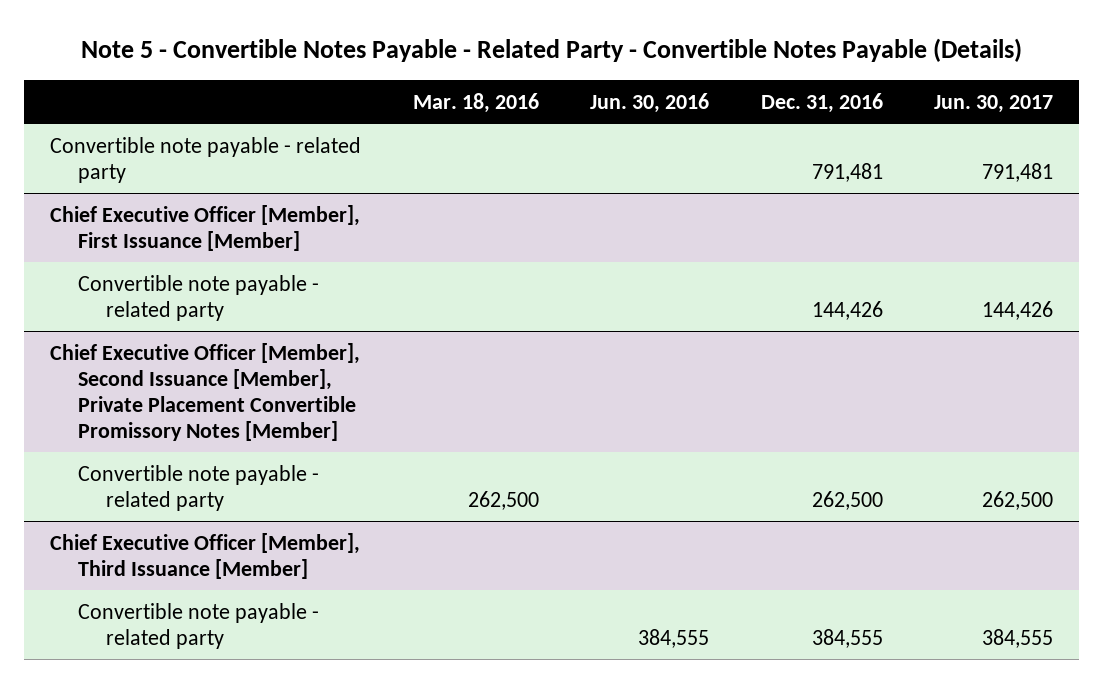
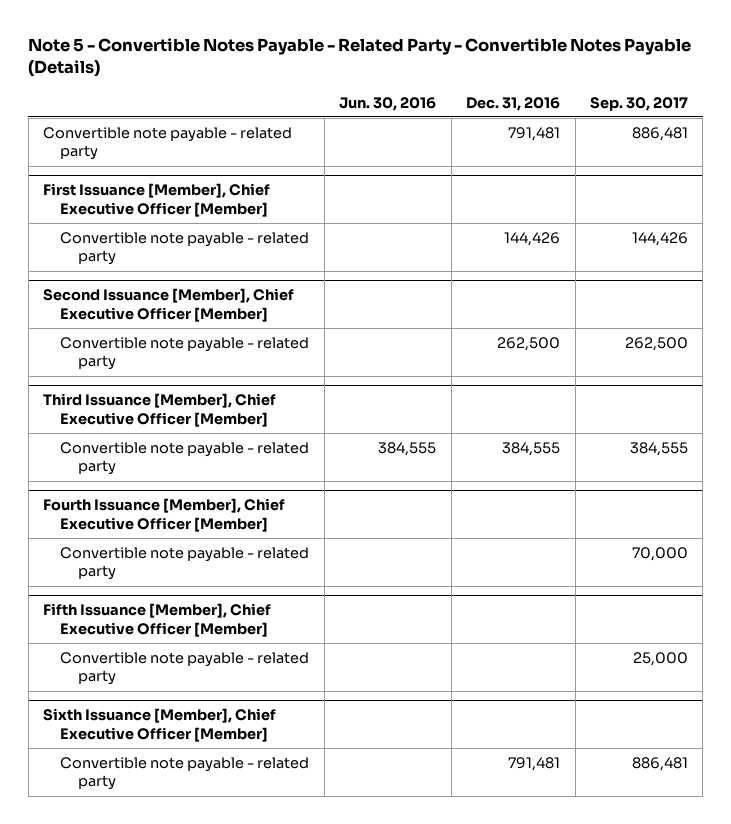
- | Mar. 18, 2016 | Jun. 30, 2016 | Dec. 31, 2016 | Jun. 30, 2017
+ | Jun. 30, 2016 | Dec. 31, 2016 | Sep. 30, 2017
- Chief Executive Officer [Member], First Issuance [Member]
+ First Issuance [Member], Chief Executive Officer [Member]
- Chief Executive Officer [Member], Second Issuance [Member], Private Placement Convertible Promissory Notes [Member]
+ Second Issuance [Member], Chief Executive Officer [Member]
- Chief Executive Officer [Member], Third Issuance [Member]
+ Third Issuance [Member], Chief Executive Officer [Member]
+ Fourth Issuance [Member], Chief Executive Officer [Member]
+ Convertible note payable - related party | | | 70,000
+ Fifth Issuance [Member], Chief Executive Officer [Member]
+ Convertible note payable - related party | | | 25,000
+ Sixth Issuance [Member], Chief Executive Officer [Member]
+ Convertible note payable - related party | | 791,481 | 886,481

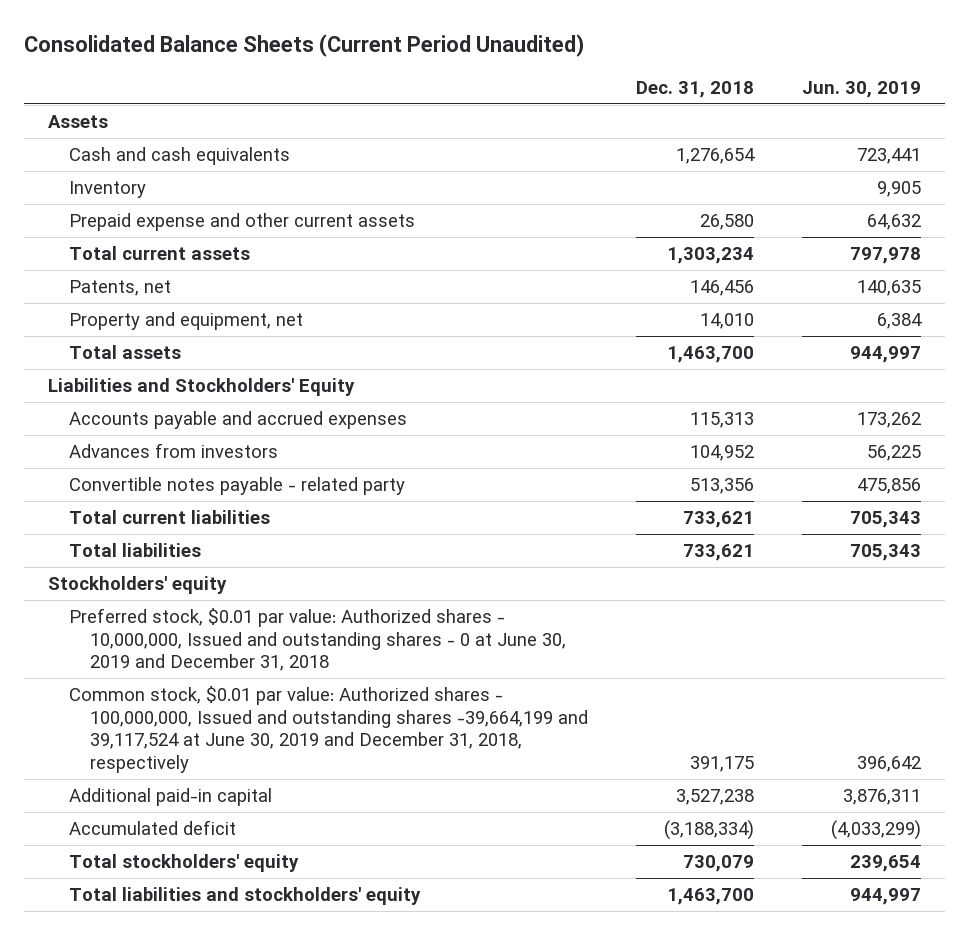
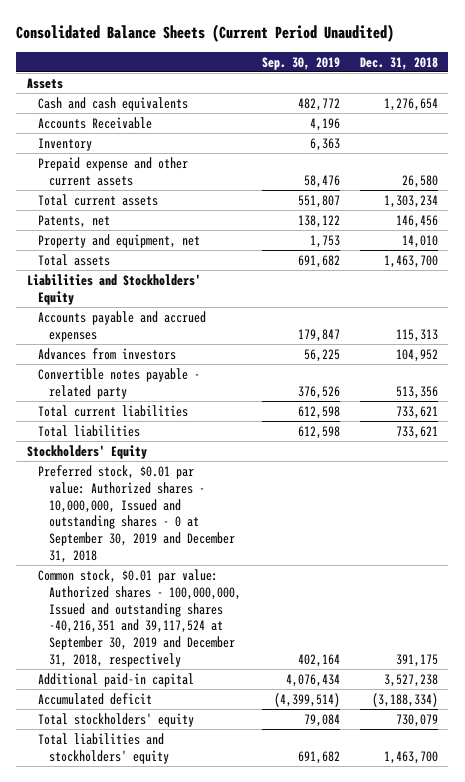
- | Dec. 31, 2018 | Jun. 30, 2019
+ | Sep. 30, 2019 | Dec. 31, 2018
+ Accounts Receivable | 4,196 |
- Stockholders' equity
- Preferred stock, $0.01 par value: Authorized shares - 10,000,000, Issued and outstanding shares - 0 at June 30, 2019 and December 31, 2018
- Common stock, $0.01 par value: Authorized shares - 100,000,000, Issued and outstanding shares -39,664,199 and 39,117,524 at June 30, 2019 and December 31, 2018, respectively | 391,175 | 396,642
+ Stockholders' Equity
+ Preferred stock, $0.01 par value: Authorized shares - 10,000,000, Issued and outstanding shares - 0 at September 30, 2019 and December 31, 2018
+ Common stock, $0.01 par value: Authorized shares - 100,000,000, Issued and outstanding shares -40,216,351 and 39,117,524 at September 30, 2019 and December 31, 2018, respectively | 402,164 | 391,175

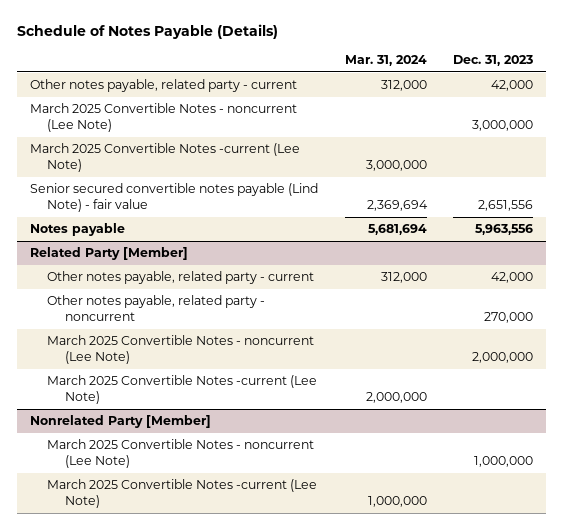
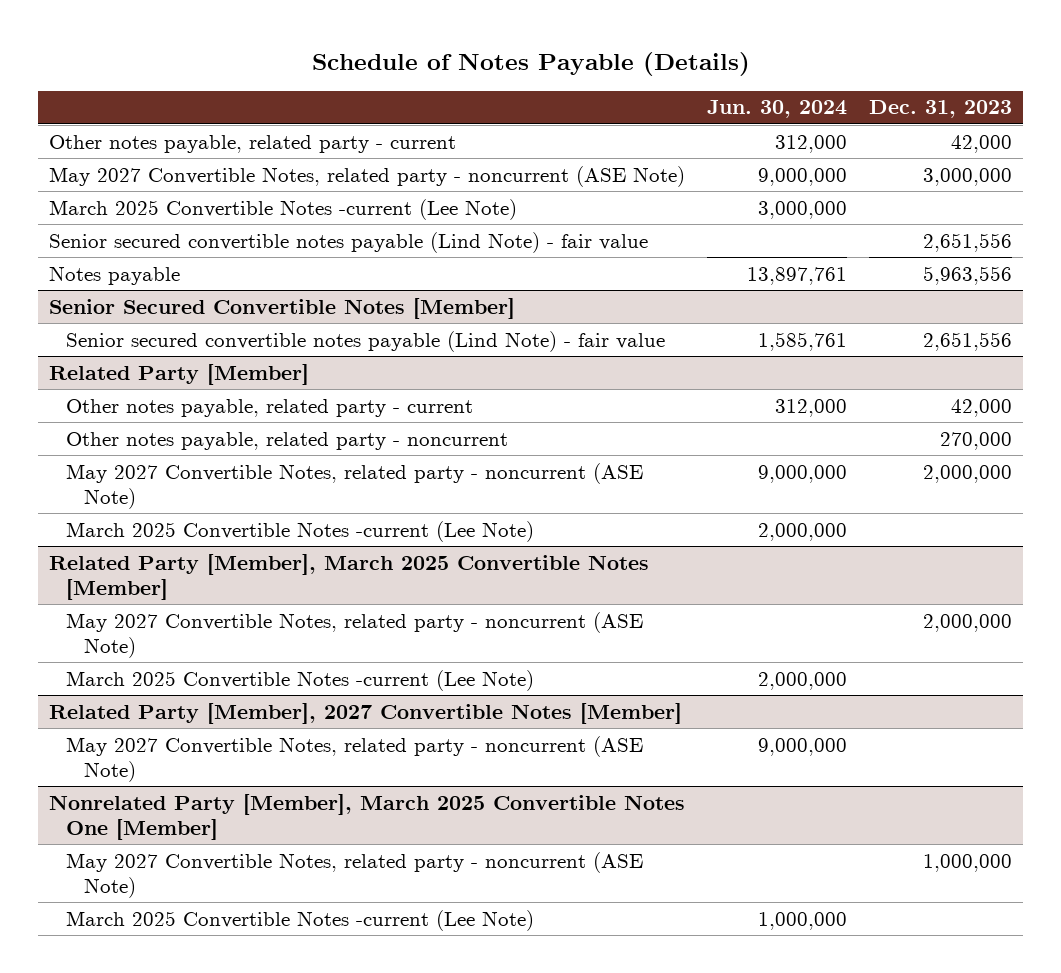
- | Mar. 31, 2024 | Dec. 31, 2023
+ | Jun. 30, 2024 | Dec. 31, 2023
- March 2025 Convertible Notes - noncurrent (Lee Note) | | 3,000,000
+ May 2027 Convertible Notes, related party - noncurrent (ASE Note) | 9,000,000 | 3,000,000
+ Senior Secured Convertible Notes [Member]
+ Senior secured convertible notes payable (Lind Note) - fair value | 1,585,761 | 2,651,556
@ Related Party [Member]
- March 2025 Convertible Notes - noncurrent (Lee Note) | | 2,000,000
+ May 2027 Convertible Notes, related party - noncurrent (ASE Note) | 9,000,000 | 2,000,000
- Nonrelated Party [Member]
- March 2025 Convertible Notes - noncurrent (Lee Note) | | 1,000,000
+ Related Party [Member], March 2025 Convertible Notes [Member]
+ May 2027 Convertible Notes, related party - noncurrent (ASE Note) | | 2,000,000
+ Related Party [Member], 2027 Convertible Notes [Member]
+ May 2027 Convertible Notes, related party - noncurrent (ASE Note) | 9,000,000 |
+ Nonrelated Party [Member], March 2025 Convertible Notes One [Member]
+ May 2027 Convertible Notes, related party - noncurrent (ASE Note) | | 1,000,000
+ March 2025 Convertible Notes -current (Lee Note) | 1,000,000 |

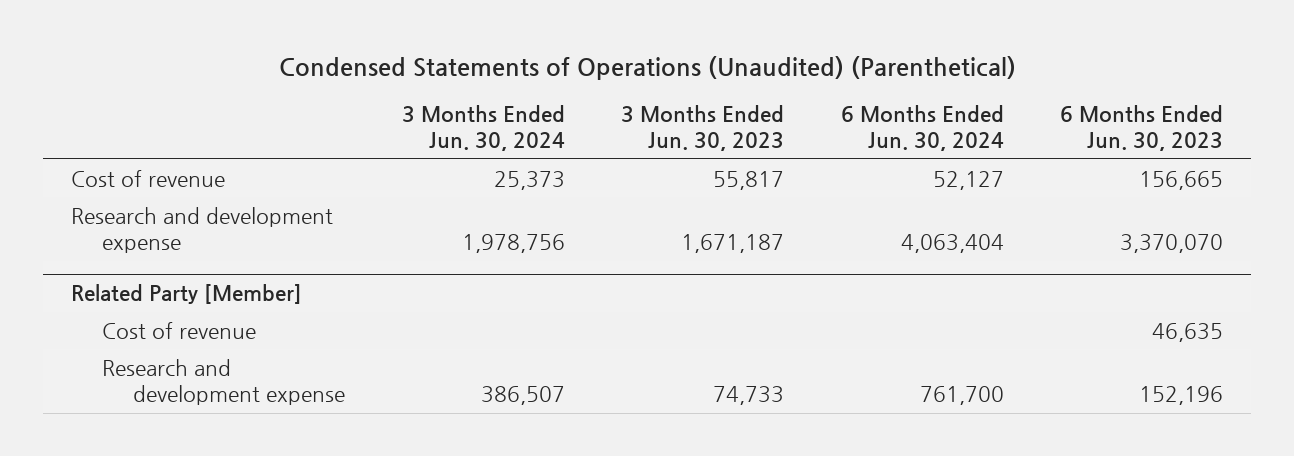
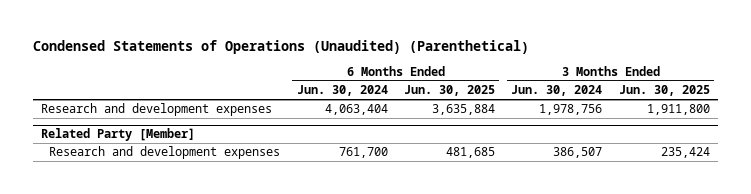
- | 3 Months Ended Jun. 30, 2024 | 3 Months Ended Jun. 30, 2023 | 6 Months Ended Jun. 30, 2024 | 6 Months Ended Jun. 30, 2023
+ | 6 Months Ended Jun. 30, 2024 | 6 Months Ended Jun. 30, 2025 | 3 Months Ended Jun. 30, 2024 | 3 Months Ended Jun. 30, 2025
- Cost of revenue | 25,373 | 55,817 | 52,127 | 156,665
- Research and development expense | 1,978,756 | 1,671,187 | 4,063,404 | 3,370,070
+ Research and development expenses | 4,063,404 | 3,635,884 | 1,978,756 | 1,911,800
@ Related Party [Member]
- Cost of revenue | | | | 46,635
- Research and development expense | 386,507 | 74,733 | 761,700 | 152,196
+ Research and development expenses | 761,700 | 481,685 | 386,507 | 235,424

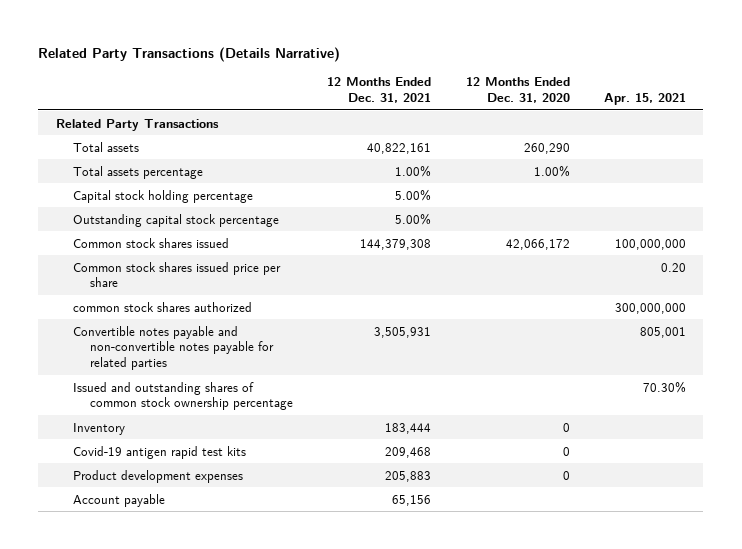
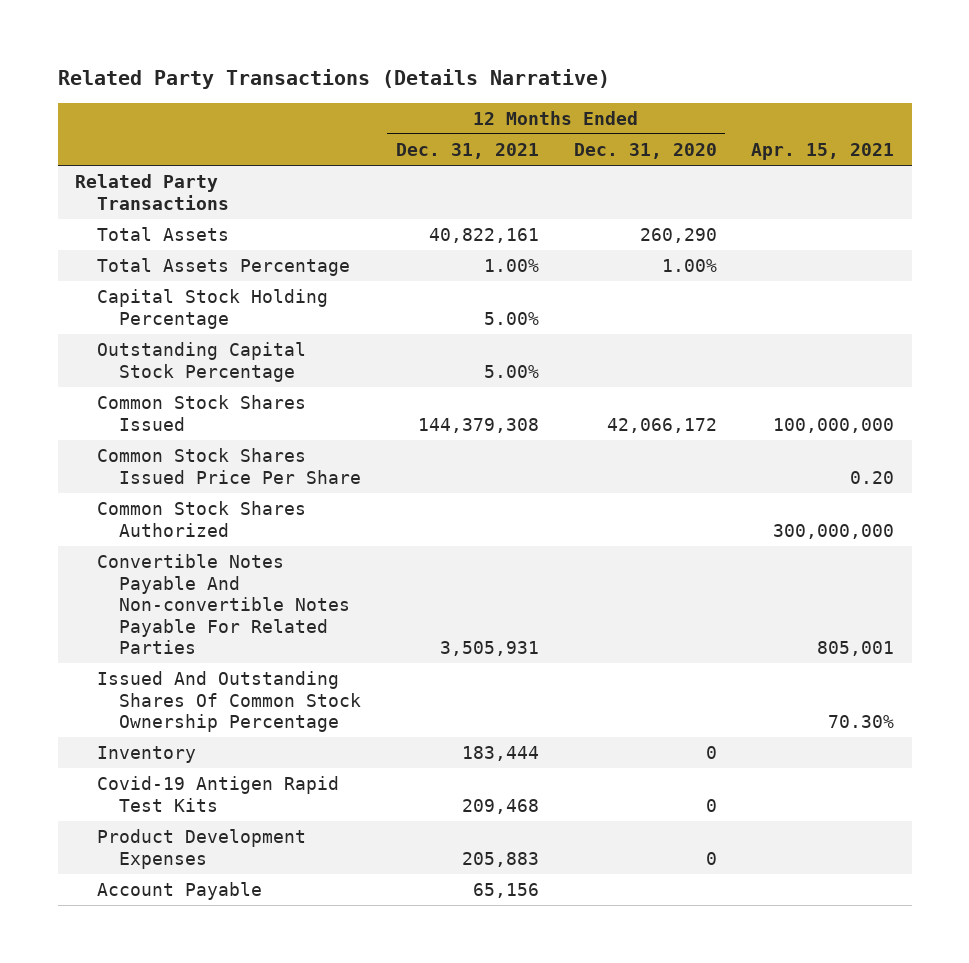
- Total assets | 40,822,161 | 260,290 |
- Total assets percentage | 1.00% | 1.00% |
- Capital stock holding percentage | 5.00% | |
- Outstanding capital stock percentage | 5.00% | |
- Common stock shares issued | 144,379,308 | 42,066,172 | 100,000,000
- Common stock shares issued price per share | | | 0.20
- common stock shares authorized | | | 300,000,000
- Convertible notes payable and non-convertible notes payable for related parties | 3,505,931 | | 805,001
- Issued and outstanding shares of common stock ownership percentage | | | 70.30%
+ Total Assets | 40,822,161 | 260,290 |
+ Total Assets Percentage | 1.00% | 1.00% |
+ Capital Stock Holding Percentage | 5.00% | |
+ Outstanding Capital Stock Percentage | 5.00% | |
+ Common Stock Shares Issued | 144,379,308 | 42,066,172 | 100,000,000
+ Common Stock Shares Issued Price Per Share | | | 0.20
+ Common Stock Shares Authorized | | | 300,000,000
+ Convertible Notes Payable And Non-convertible Notes Payable For Related Parties | 3,505,931 | | 805,001
+ Issued And Outstanding Shares Of Common Stock Ownership Percentage | | | 70.30%
- Covid-19 antigen rapid test kits | 209,468 | 0 |
- Product development expenses | 205,883 | 0 |
- Account payable | 65,156 | |
+ Covid-19 Antigen Rapid Test Kits | 209,468 | 0 |
+ Product Development Expenses | 205,883 | 0 |
+ Account Payable | 65,156 | |

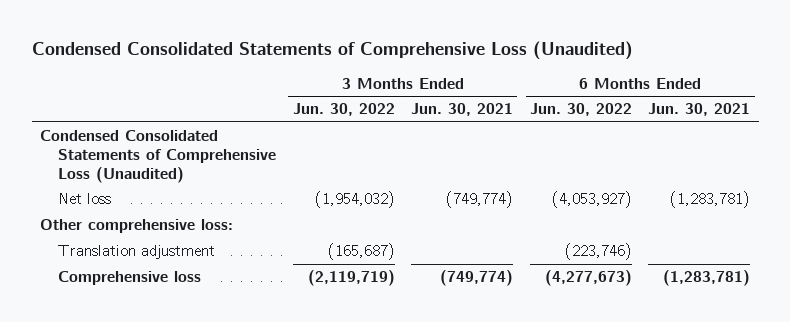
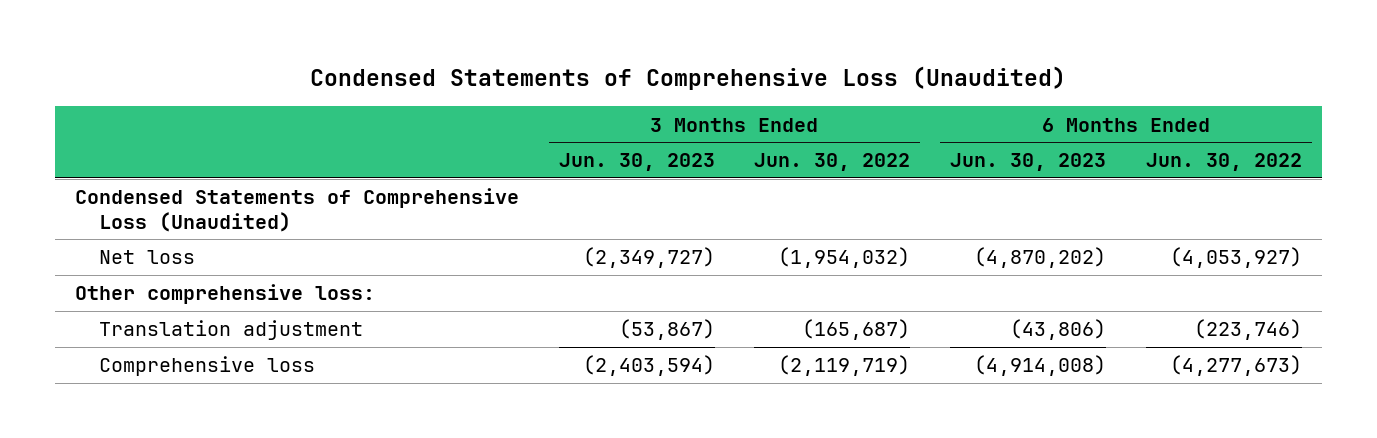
- Condensed Consolidated Statements of Comprehensive Loss (Unaudited)
+ Condensed Statements of Comprehensive Loss (Unaudited)
- | 3 Months Ended Jun. 30, 2022 | 3 Months Ended Jun. 30, 2021 | 6 Months Ended Jun. 30, 2022 | 6 Months Ended Jun. 30, 2021
+ | 3 Months Ended Jun. 30, 2023 | 3 Months Ended Jun. 30, 2022 | 6 Months Ended Jun. 30, 2023 | 6 Months Ended Jun. 30, 2022
- Condensed Consolidated Statements of Comprehensive Loss (Unaudited)
+ Condensed Statements of Comprehensive Loss (Unaudited)

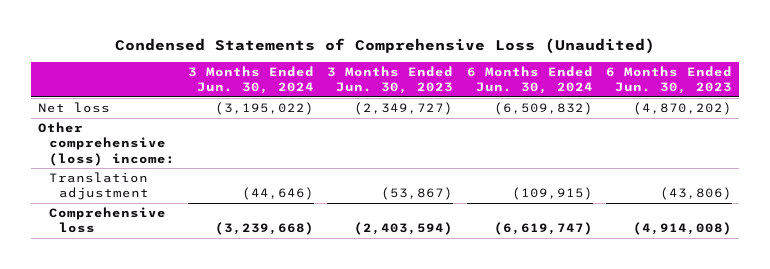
- | 3 Months Ended Jun. 30, 2023 | 3 Months Ended Jun. 30, 2022 | 6 Months Ended Jun. 30, 2023 | 6 Months Ended Jun. 30, 2022
+ | 3 Months Ended Jun. 30, 2024 | 3 Months Ended Jun. 30, 2023 | 6 Months Ended Jun. 30, 2024 | 6 Months Ended Jun. 30, 2023
- Condensed Statements of Comprehensive Loss (Unaudited)
- Other comprehensive loss:
+ Other comprehensive (loss) income:

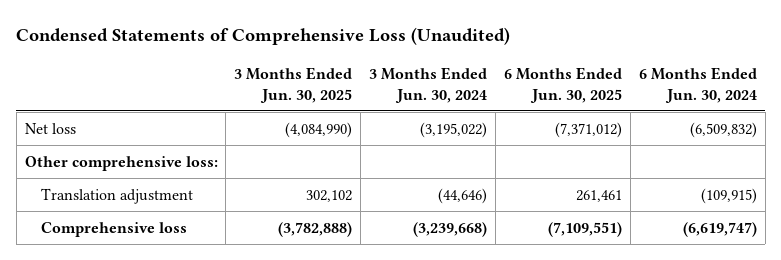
- | 3 Months Ended Jun. 30, 2024 | 3 Months Ended Jun. 30, 2023 | 6 Months Ended Jun. 30, 2024 | 6 Months Ended Jun. 30, 2023
+ | 3 Months Ended Jun. 30, 2025 | 3 Months Ended Jun. 30, 2024 | 6 Months Ended Jun. 30, 2025 | 6 Months Ended Jun. 30, 2024
- Other comprehensive (loss) income:
+ Other comprehensive loss:

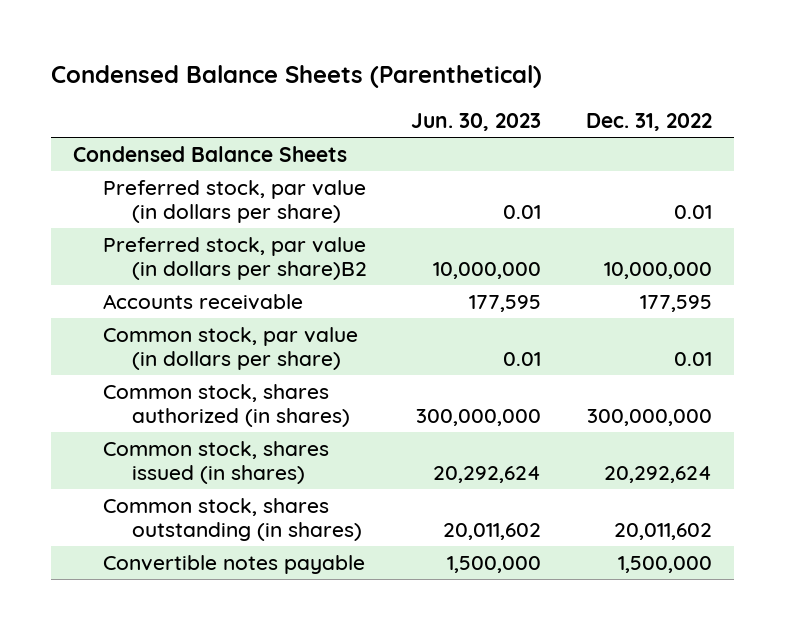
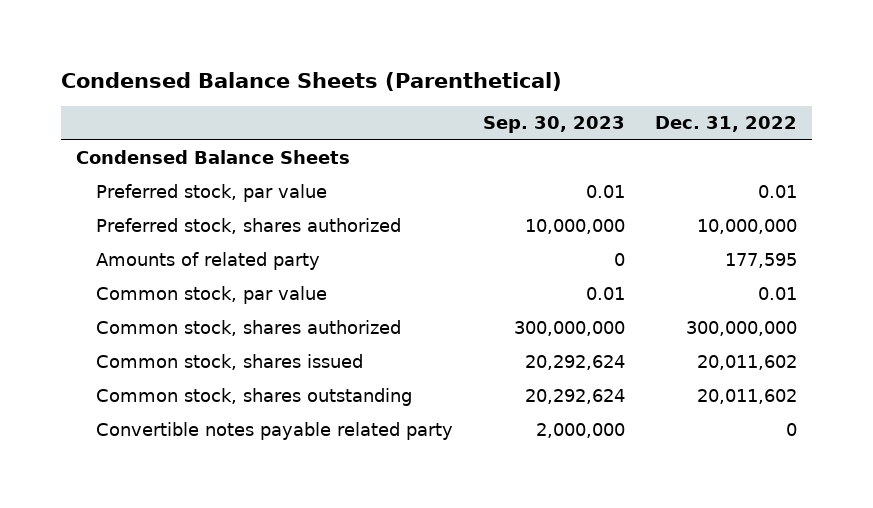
- | Jun. 30, 2023 | Dec. 31, 2022
+ | Sep. 30, 2023 | Dec. 31, 2022
- Preferred stock, par value (in dollars per share) | 0.01 | 0.01
- Preferred stock, par value (in dollars per share)B2 | 10,000,000 | 10,000,000
- Accounts receivable | 177,595 | 177,595
- Common stock, par value (in dollars per share) | 0.01 | 0.01
- Common stock, shares authorized (in shares) | 300,000,000 | 300,000,000
- Common stock, shares issued (in shares) | 20,292,624 | 20,292,624
- Common stock, shares outstanding (in shares) | 20,011,602 | 20,011,602
- Convertible notes payable | 1,500,000 | 1,500,000
+ Preferred stock, par value | 0.01 | 0.01
+ Preferred stock, shares authorized | 10,000,000 | 10,000,000
+ Amounts of related party | 0 | 177,595
+ Common stock, par value | 0.01 | 0.01
+ Common stock, shares authorized | 300,000,000 | 300,000,000
+ Common stock, shares issued | 20,292,624 | 20,011,602
+ Common stock, shares outstanding | 20,292,624 | 20,011,602
+ Convertible notes payable related party | 2,000,000 | 0

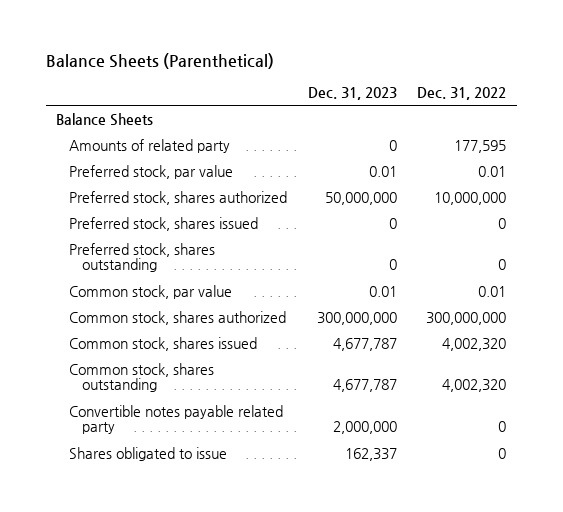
- Condensed Balance Sheets (Parenthetical)
+ Balance Sheets (Parenthetical)
- | Sep. 30, 2023 | Dec. 31, 2022
+ | Dec. 31, 2023 | Dec. 31, 2022
- Condensed Balance Sheets
+ Balance Sheets
moved up: Amounts of related party | 0 | 177,595
+ Preferred stock, shares issued | 0 | 0
+ Preferred stock, shares outstanding | 0 | 0
- Common stock, shares issued | 20,292,624 | 20,011,602
- Common stock, shares outstanding | 20,292,624 | 20,011,602
+ Common stock, shares issued | 4,677,787 | 4,002,320
+ Common stock, shares outstanding | 4,677,787 | 4,002,320
+ Shares obligated to issue | 162,337 | 0

